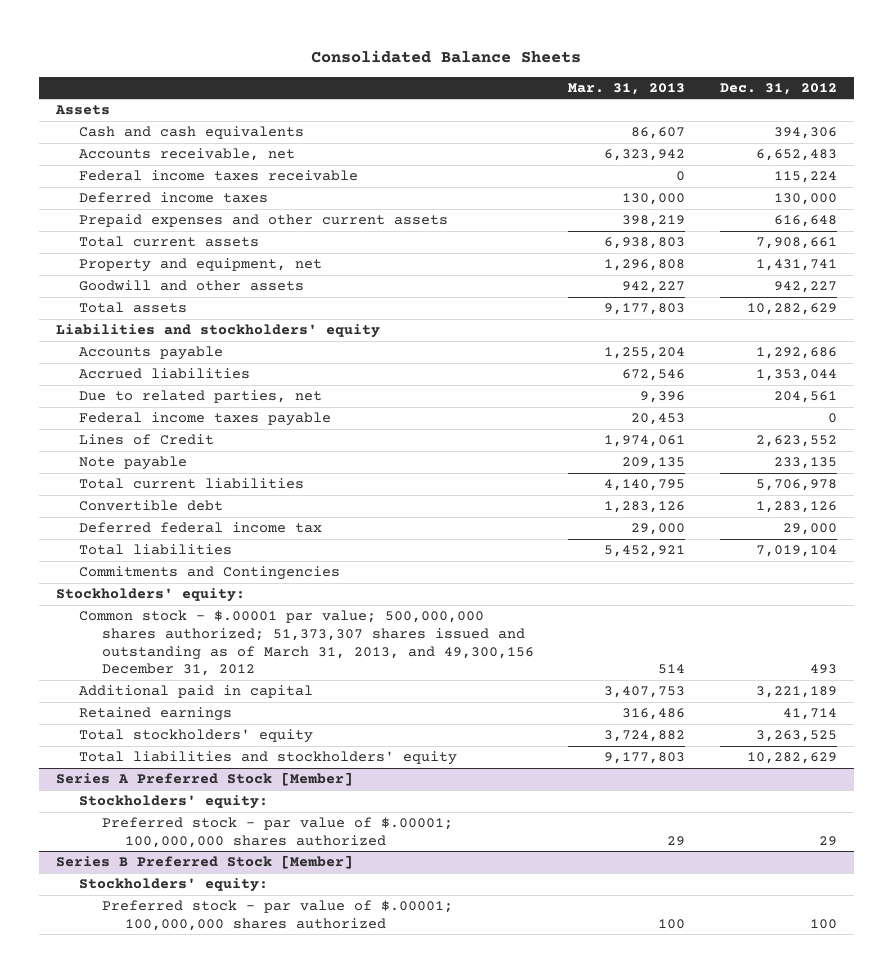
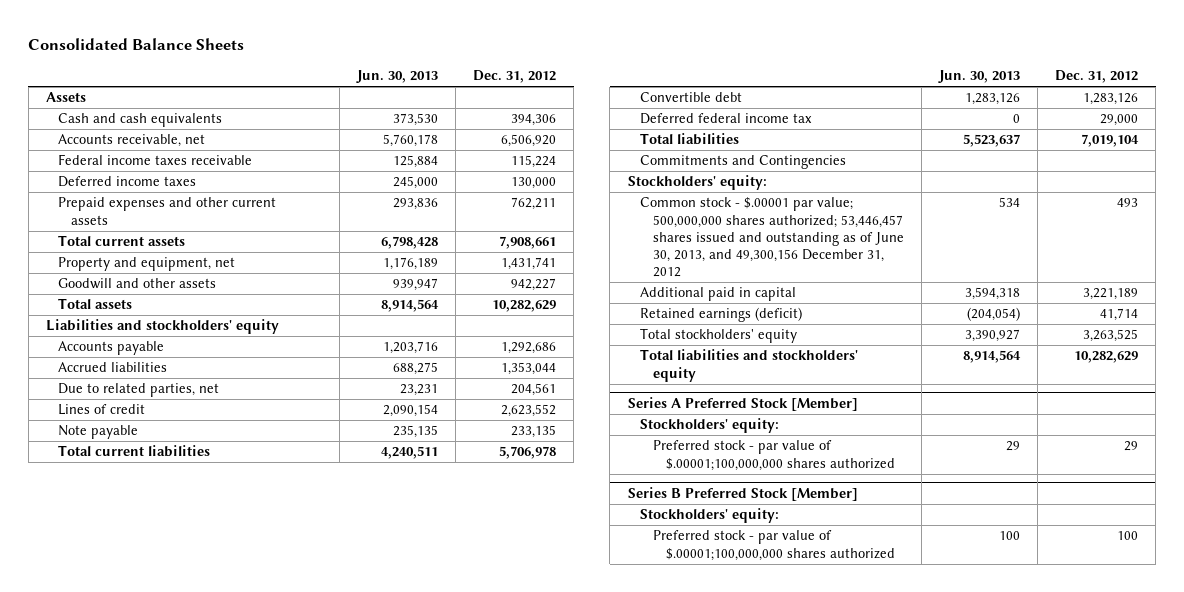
- | Mar. 31, 2013 | Dec. 31, 2012
+ | Jun. 30, 2013 | Dec. 31, 2012
- Accounts receivable, net | 6,323,942 | 6,652,483
+ Accounts receivable, net | 5,760,178 | 6,506,920
- Prepaid expenses and other current assets | 398,219 | 616,648
+ Prepaid expenses and other current assets | 293,836 | 762,211
- Federal income taxes payable | 20,453 | 0
- Lines of Credit | 1,974,061 | 2,623,552
+ Lines of credit | 2,090,154 | 2,623,552
- Common stock - $.00001 par value; 500,000,000 shares authorized; 51,373,307 shares issued and outstanding as of March 31, 2013, and 49,300,156 December 31, 2012 | 514 | 493
+ Common stock - $.00001 par value; 500,000,000 shares authorized; 53,446,457 shares issued and outstanding as of June 30, 2013, and 49,300,156 December 31, 2012 | 534 | 493
- Retained earnings | 316,486 | 41,714
+ Retained earnings (deficit) | (204,054) | 41,714
@ Series A Preferred Stock [Member]
- Preferred stock - par value of $.00001; 100,000,000 shares authorized | 29 | 29
+ Preferred stock - par value of $.00001;100,000,000 shares authorized | 29 | 29
@ Series B Preferred Stock [Member]
- Preferred stock - par value of $.00001; 100,000,000 shares authorized | 100 | 100
+ Preferred stock - par value of $.00001;100,000,000 shares authorized | 100 | 100

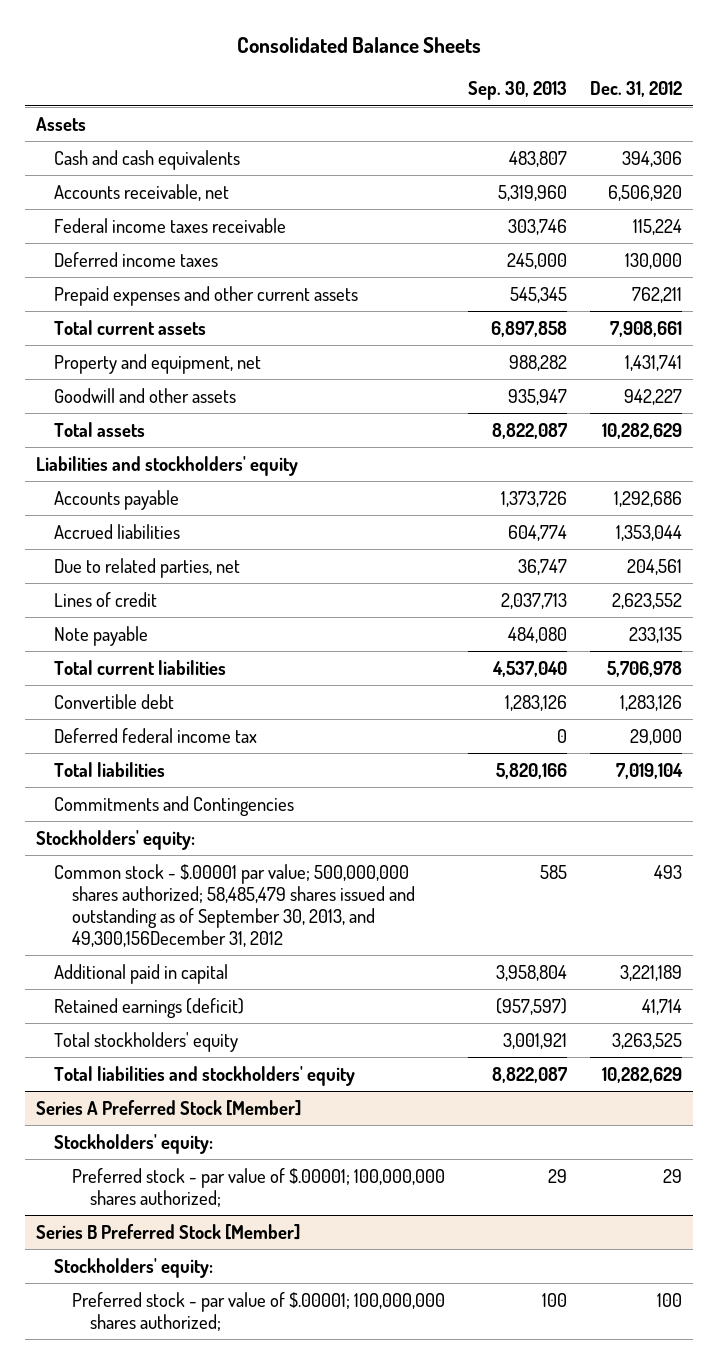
- | Jun. 30, 2013 | Dec. 31, 2012
+ | Sep. 30, 2013 | Dec. 31, 2012
- Common stock - $.00001 par value; 500,000,000 shares authorized; 53,446,457 shares issued and outstanding as of June 30, 2013, and 49,300,156 December 31, 2012 | 534 | 493
+ Common stock - $.00001 par value; 500,000,000 shares authorized; 58,485,479 shares issued and outstanding as of September 30, 2013, and 49,300,156December 31, 2012 | 585 | 493
@ Series A Preferred Stock [Member]
- Preferred stock - par value of $.00001;100,000,000 shares authorized | 29 | 29
+ Preferred stock - par value of $.00001; 100,000,000 shares authorized; | 29 | 29
@ Series B Preferred Stock [Member]
- Preferred stock - par value of $.00001;100,000,000 shares authorized | 100 | 100
+ Preferred stock - par value of $.00001; 100,000,000 shares authorized; | 100 | 100

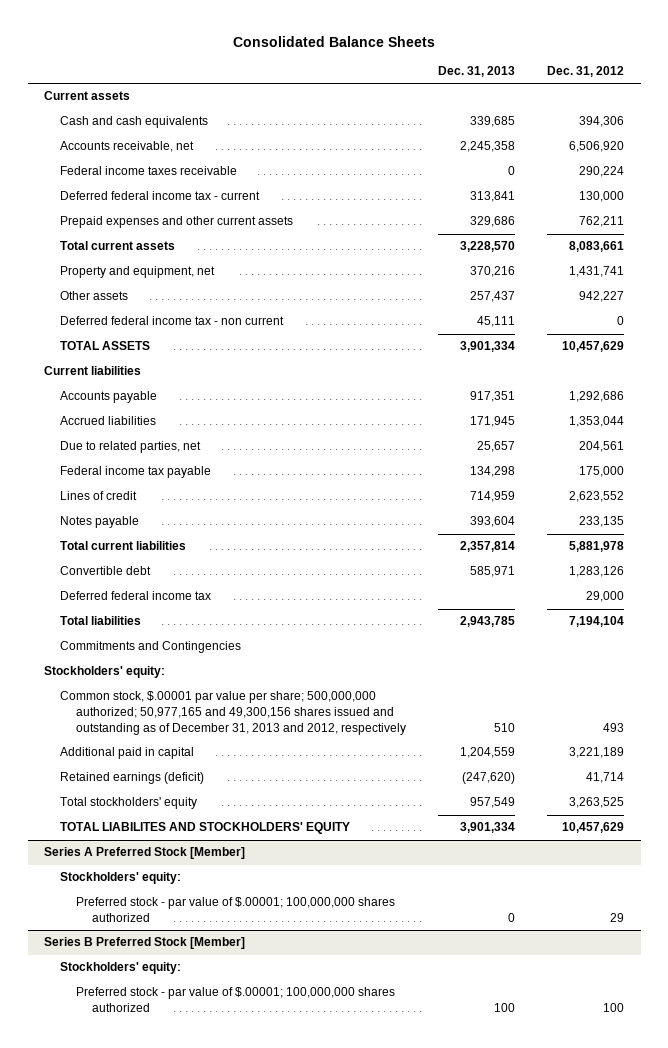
- | Sep. 30, 2013 | Dec. 31, 2012
+ | Dec. 31, 2013 | Dec. 31, 2012
- Assets
+ Current assets
- Federal income taxes receivable | 303,746 | 115,224
- Deferred income taxes | 245,000 | 130,000
+ Federal income taxes receivable | 0 | 290,224
+ Deferred federal income tax - current | 313,841 | 130,000
- Total current assets | 6,897,858 | 7,908,661
+ Total current assets | 3,228,570 | 8,083,661
- Goodwill and other assets | 935,947 | 942,227
- Total assets | 8,822,087 | 10,282,629
- Liabilities and stockholders' equity
+ Other assets | 257,437 | 942,227
+ Deferred federal income tax - non current | 45,111 | 0
+ TOTAL ASSETS | 3,901,334 | 10,457,629
+ Current liabilities
+ Federal income tax payable | 134,298 | 175,000
- Note payable | 484,080 | 233,135
- Total current liabilities | 4,537,040 | 5,706,978
+ Notes payable | 393,604 | 233,135
+ Total current liabilities | 2,357,814 | 5,881,978
- Total liabilities | 5,820,166 | 7,019,104
+ Total liabilities | 2,943,785 | 7,194,104
- Common stock - $.00001 par value; 500,000,000 shares authorized; 58,485,479 shares issued and outstanding as of September 30, 2013, and 49,300,156December 31, 2012 | 585 | 493
+ Common stock, $.00001 par value per share; 500,000,000 authorized; 50,977,165 and 49,300,156 shares issued and outstanding as of December 31, 2013 and 2012, respectively | 510 | 493
- Total liabilities and stockholders' equity | 8,822,087 | 10,282,629
+ TOTAL LIABILITES AND STOCKHOLDERS' EQUITY | 3,901,334 | 10,457,629
@ Series A Preferred Stock [Member]
- Preferred stock - par value of $.00001; 100,000,000 shares authorized; | 29 | 29
+ Preferred stock - par value of $.00001; 100,000,000 shares authorized | 0 | 29
@ Series B Preferred Stock [Member]
- Preferred stock - par value of $.00001; 100,000,000 shares authorized; | 100 | 100
+ Preferred stock - par value of $.00001; 100,000,000 shares authorized | 100 | 100

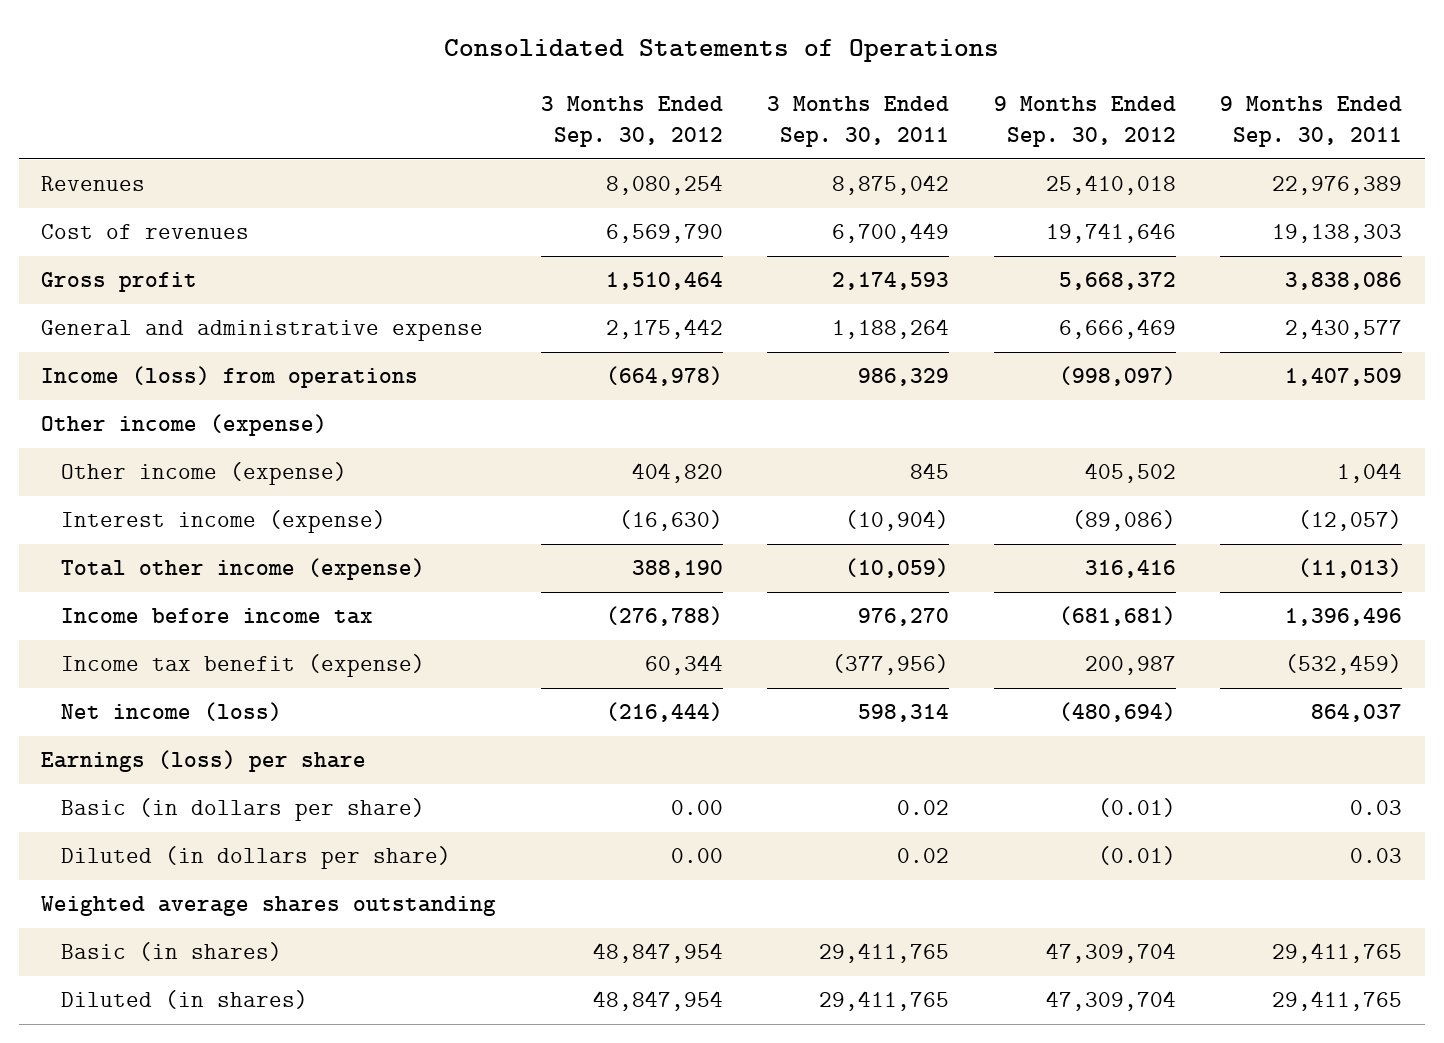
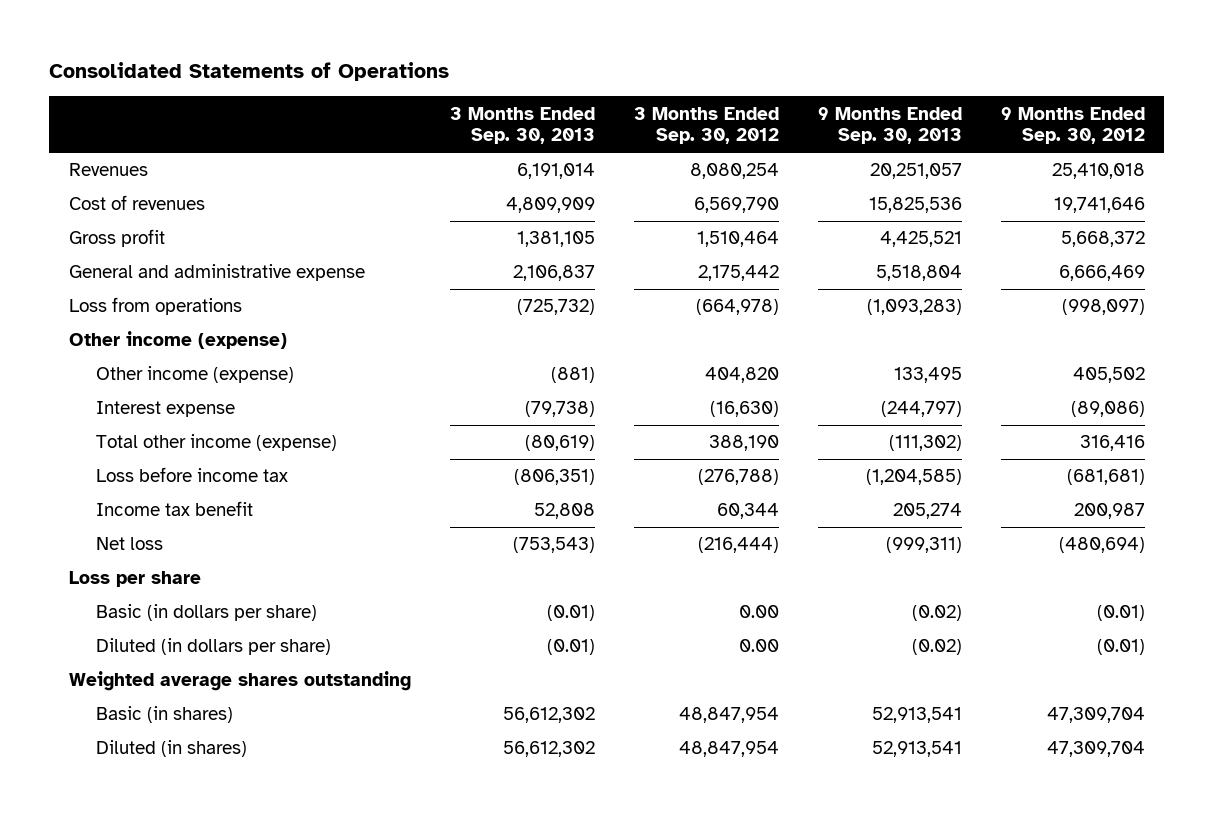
- | 3 Months Ended Sep. 30, 2012 | 3 Months Ended Sep. 30, 2011 | 9 Months Ended Sep. 30, 2012 | 9 Months Ended Sep. 30, 2011
+ | 3 Months Ended Sep. 30, 2013 | 3 Months Ended Sep. 30, 2012 | 9 Months Ended Sep. 30, 2013 | 9 Months Ended Sep. 30, 2012
- Income (loss) from operations | (664,978) | 986,329 | (998,097) | 1,407,509
+ Loss from operations | (725,732) | (664,978) | (1,093,283) | (998,097)
- Interest income (expense) | (16,630) | (10,904) | (89,086) | (12,057)
+ Interest expense | (79,738) | (16,630) | (244,797) | (89,086)
- Income before income tax | (276,788) | 976,270 | (681,681) | 1,396,496
- Income tax benefit (expense) | 60,344 | (377,956) | 200,987 | (532,459)
- Net income (loss) | (216,444) | 598,314 | (480,694) | 864,037
- Earnings (loss) per share
+ Loss before income tax | (806,351) | (276,788) | (1,204,585) | (681,681)
+ Income tax benefit | 52,808 | 60,344 | 205,274 | 200,987
+ Net loss | (753,543) | (216,444) | (999,311) | (480,694)
+ Loss per share

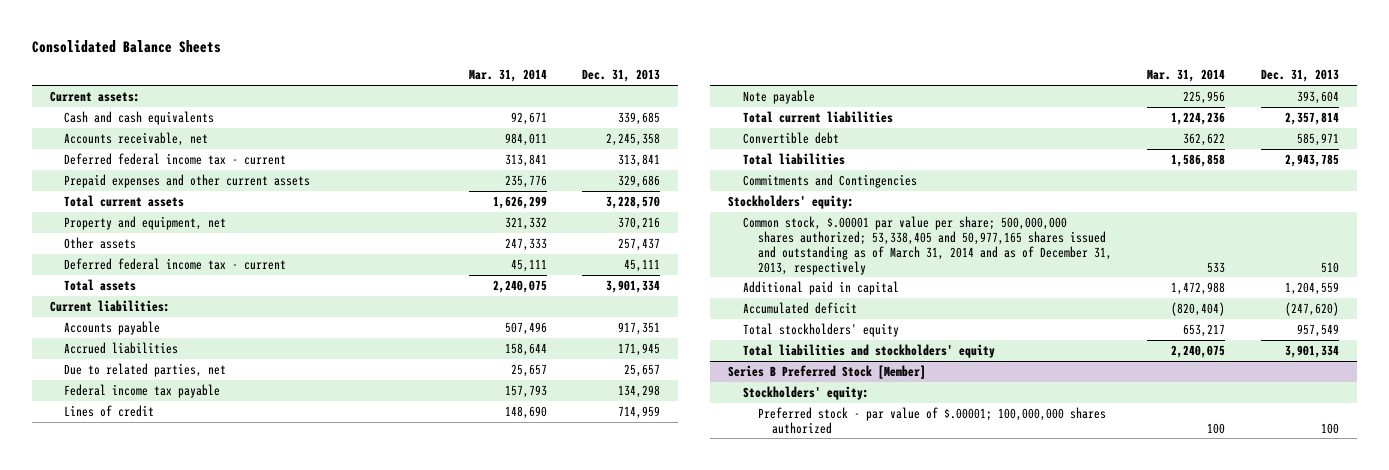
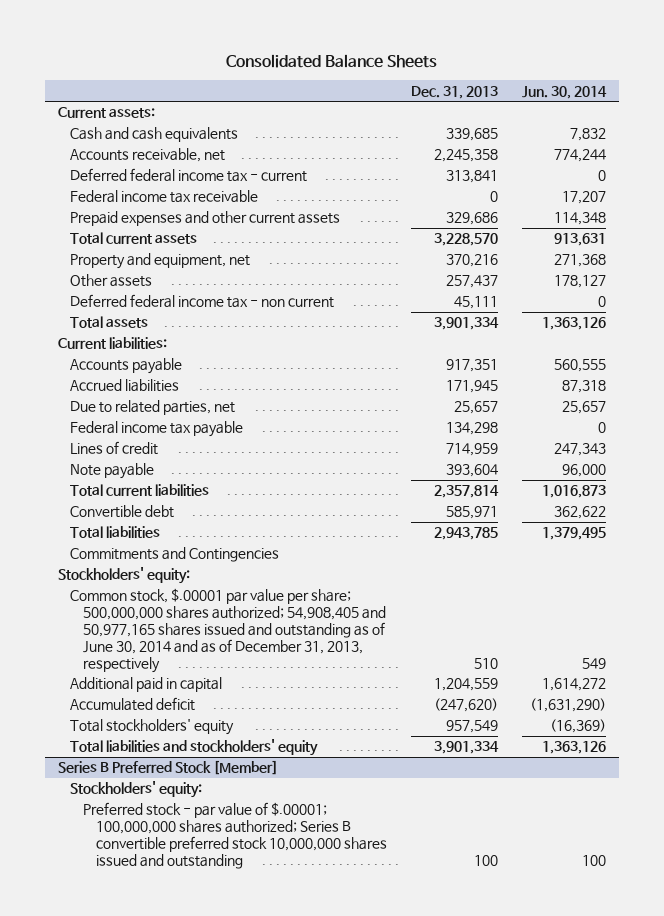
- | Mar. 31, 2014 | Dec. 31, 2013
+ | Dec. 31, 2013 | Jun. 30, 2014
+ Federal income tax receivable | 0 | 17,207
- Deferred federal income tax - current | 45,111 | 45,111
+ Deferred federal income tax - non current | 45,111 | 0
- Common stock, $.00001 par value per share; 500,000,000 shares authorized; 53,338,405 and 50,977,165 shares issued and outstanding as of March 31, 2014 and as of December 31, 2013, respectively | 533 | 510
+ Common stock, $.00001 par value per share; 500,000,000 shares authorized; 54,908,405 and 50,977,165 shares issued and outstanding as of June 30, 2014 and as of December 31, 2013, respectively | 510 | 549
@ Series B Preferred Stock [Member]
- Preferred stock - par value of $.00001; 100,000,000 shares authorized | 100 | 100
+ Preferred stock - par value of $.00001; 100,000,000 shares authorized; Series B convertible preferred stock 10,000,000 shares issued and outstanding | 100 | 100

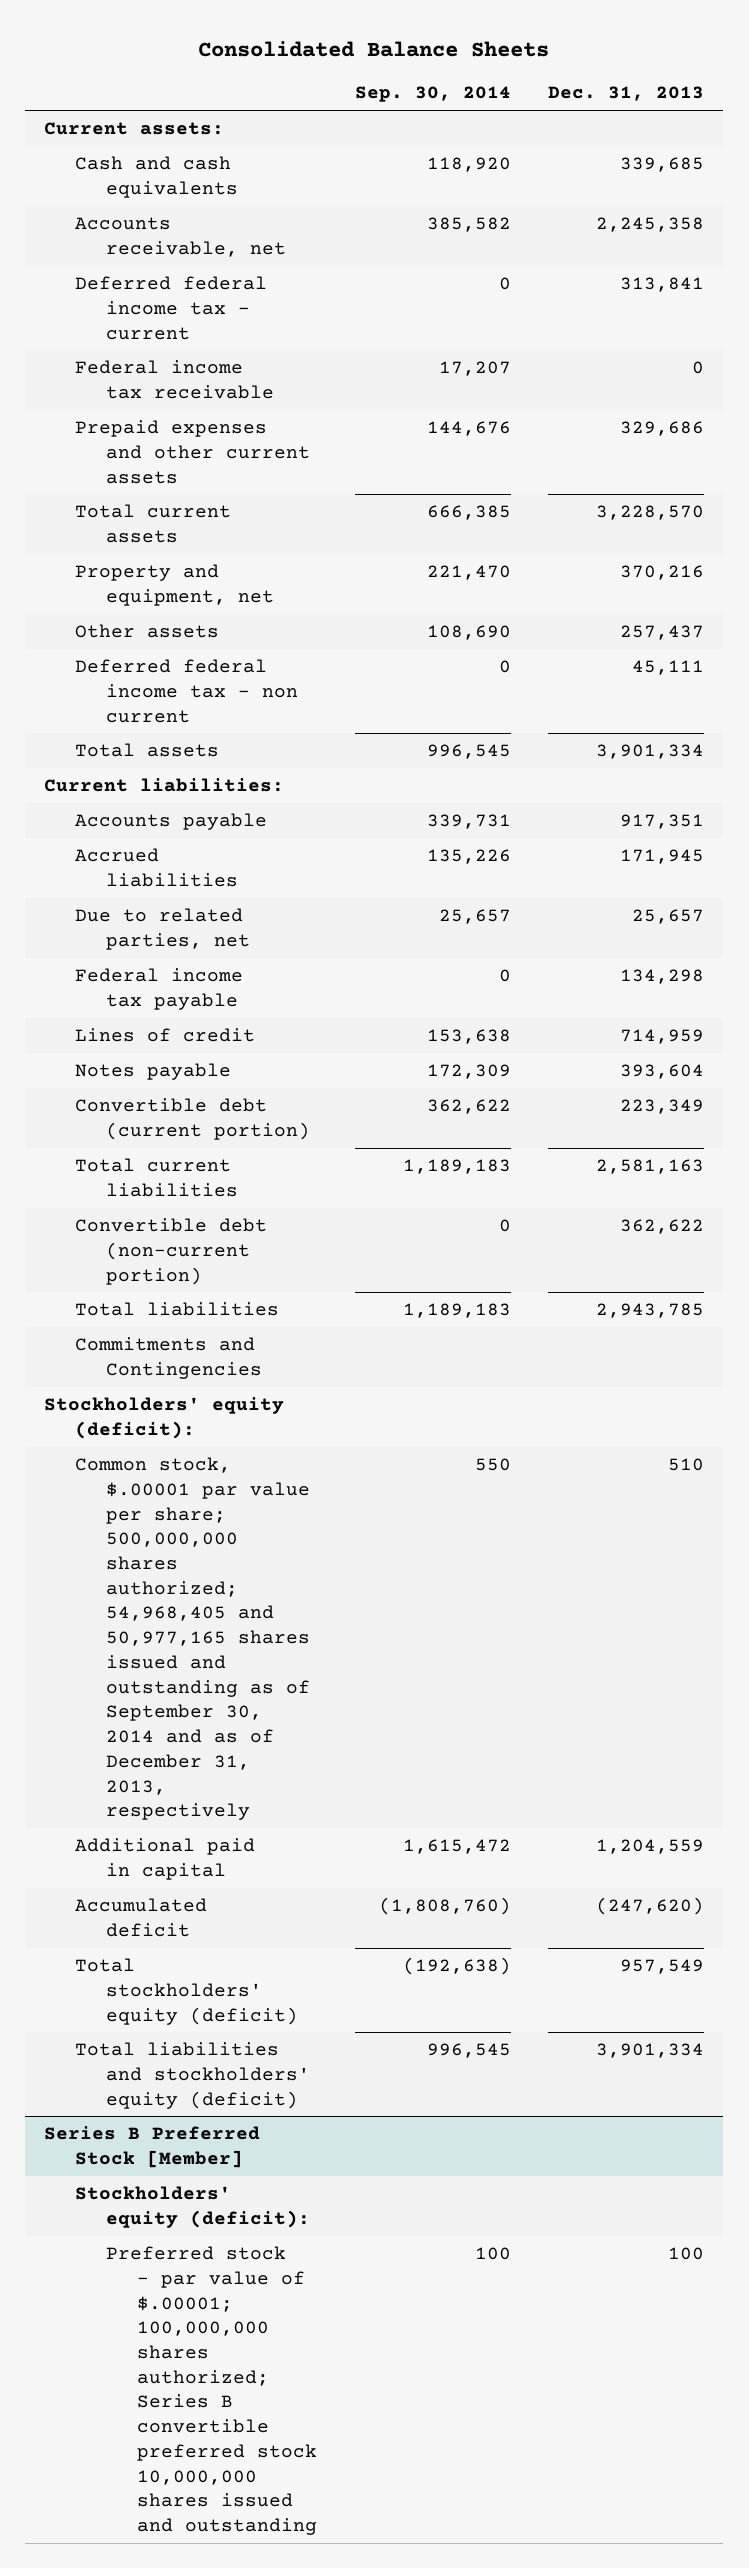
- | Dec. 31, 2013 | Jun. 30, 2014
+ | Sep. 30, 2014 | Dec. 31, 2013
- Note payable | 393,604 | 96,000
- Total current liabilities | 2,357,814 | 1,016,873
- Convertible debt | 585,971 | 362,622
+ Notes payable | 172,309 | 393,604
+ Convertible debt (current portion) | 362,622 | 223,349
+ Total current liabilities | 1,189,183 | 2,581,163
+ Convertible debt (non-current portion) | 0 | 362,622
- Stockholders' equity:
- Common stock, $.00001 par value per share; 500,000,000 shares authorized; 54,908,405 and 50,977,165 shares issued and outstanding as of June 30, 2014 and as of December 31, 2013, respectively | 510 | 549
+ Stockholders' equity (deficit):
+ Common stock, $.00001 par value per share; 500,000,000 shares authorized; 54,968,405 and 50,977,165 shares issued and outstanding as of September 30, 2014 and as of December 31, 2013, respectively | 550 | 510
- Total stockholders' equity | 957,549 | (16,369)
- Total liabilities and stockholders' equity | 3,901,334 | 1,363,126
+ Total stockholders' equity (deficit) | (192,638) | 957,549
+ Total liabilities and stockholders' equity (deficit) | 996,545 | 3,901,334
@ Series B Preferred Stock [Member]
- Stockholders' equity:
+ Stockholders' equity (deficit):

